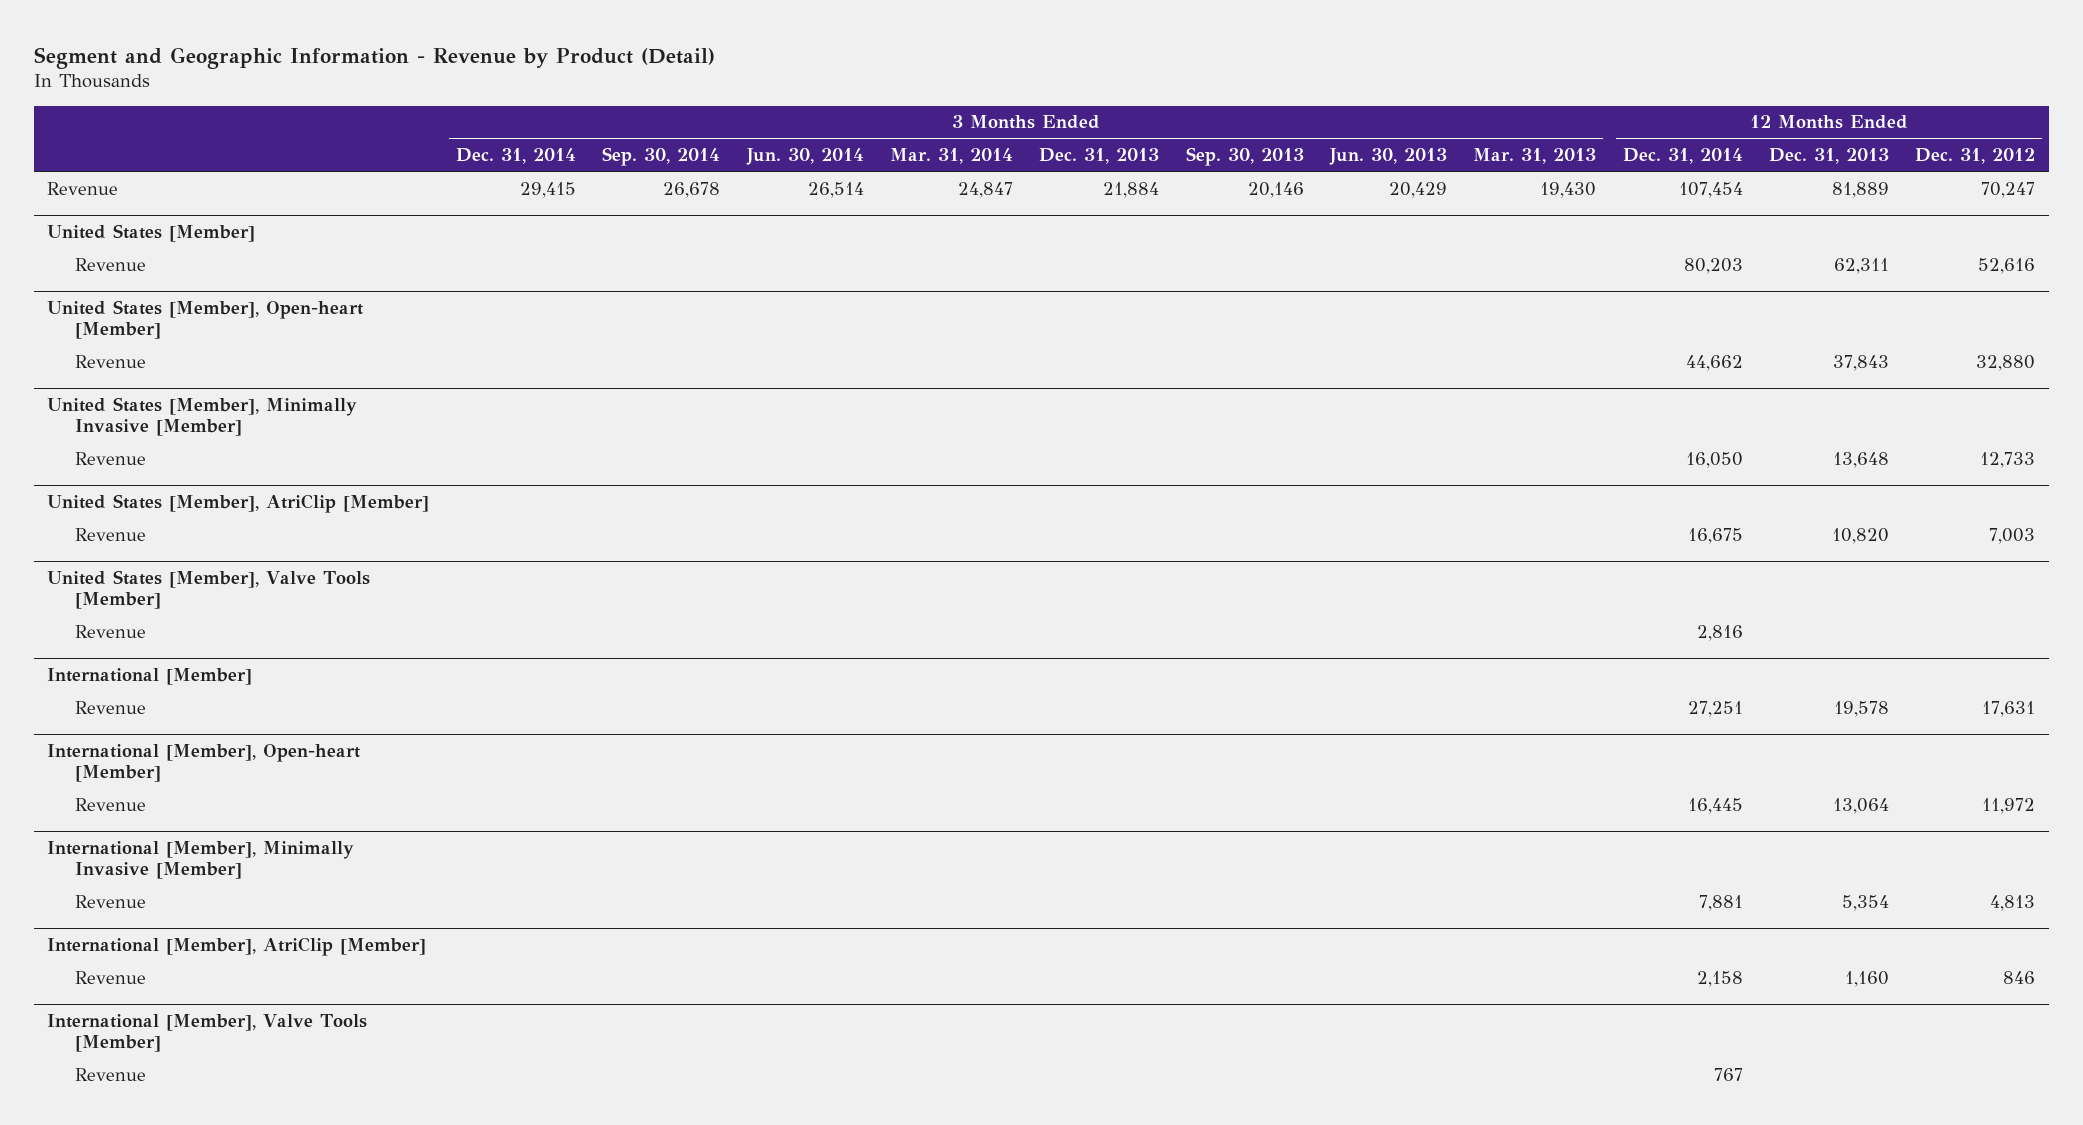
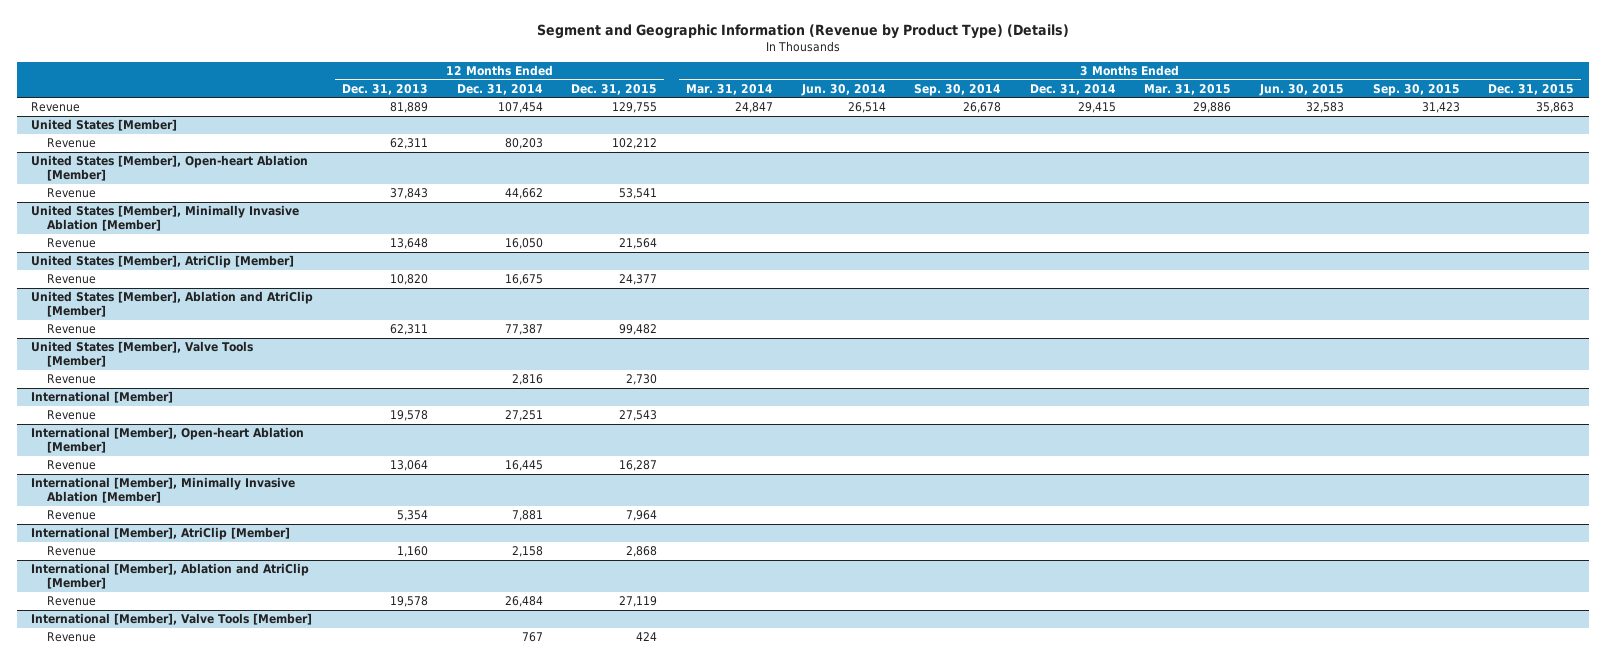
- Segment and Geographic Information - Revenue by Product (Detail)
+ Segment and Geographic Information (Revenue by Product Type) (Details)
- | 3 Months Ended Dec. 31, 2014 | 3 Months Ended Sep. 30, 2014 | 3 Months Ended Jun. 30, 2014 | 3 Months Ended Mar. 31, 2014 | 3 Months Ended Dec. 31, 2013 | 3 Months Ended Sep. 30, 2013 | 3 Months Ended Jun. 30, 2013 | 3 Months Ended Mar. 31, 2013 | 12 Months Ended Dec. 31, 2014 | 12 Months Ended Dec. 31, 2013 | 12 Months Ended Dec. 31, 2012
+ | 12 Months Ended Dec. 31, 2013 | 12 Months Ended Dec. 31, 2014 | 12 Months Ended Dec. 31, 2015 | 3 Months Ended Mar. 31, 2014 | 3 Months Ended Jun. 30, 2014 | 3 Months Ended Sep. 30, 2014 | 3 Months Ended Dec. 31, 2014 | 3 Months Ended Mar. 31, 2015 | 3 Months Ended Jun. 30, 2015 | 3 Months Ended Sep. 30, 2015 | 3 Months Ended Dec. 31, 2015
- United States [Member], Open-heart [Member]
+ United States [Member], Open-heart Ablation [Member]
- United States [Member], Minimally Invasive [Member]
+ United States [Member], Minimally Invasive Ablation [Member]
+ United States [Member], Ablation and AtriClip [Member]
+ Revenue | 62,311 | 77,387 | 99,482 | | | | | | | |
- International [Member], Open-heart [Member]
+ International [Member], Open-heart Ablation [Member]
- International [Member], Minimally Invasive [Member]
+ International [Member], Minimally Invasive Ablation [Member]
+ International [Member], Ablation and AtriClip [Member]
+ Revenue | 19,578 | 26,484 | 27,119 | | | | | | | |

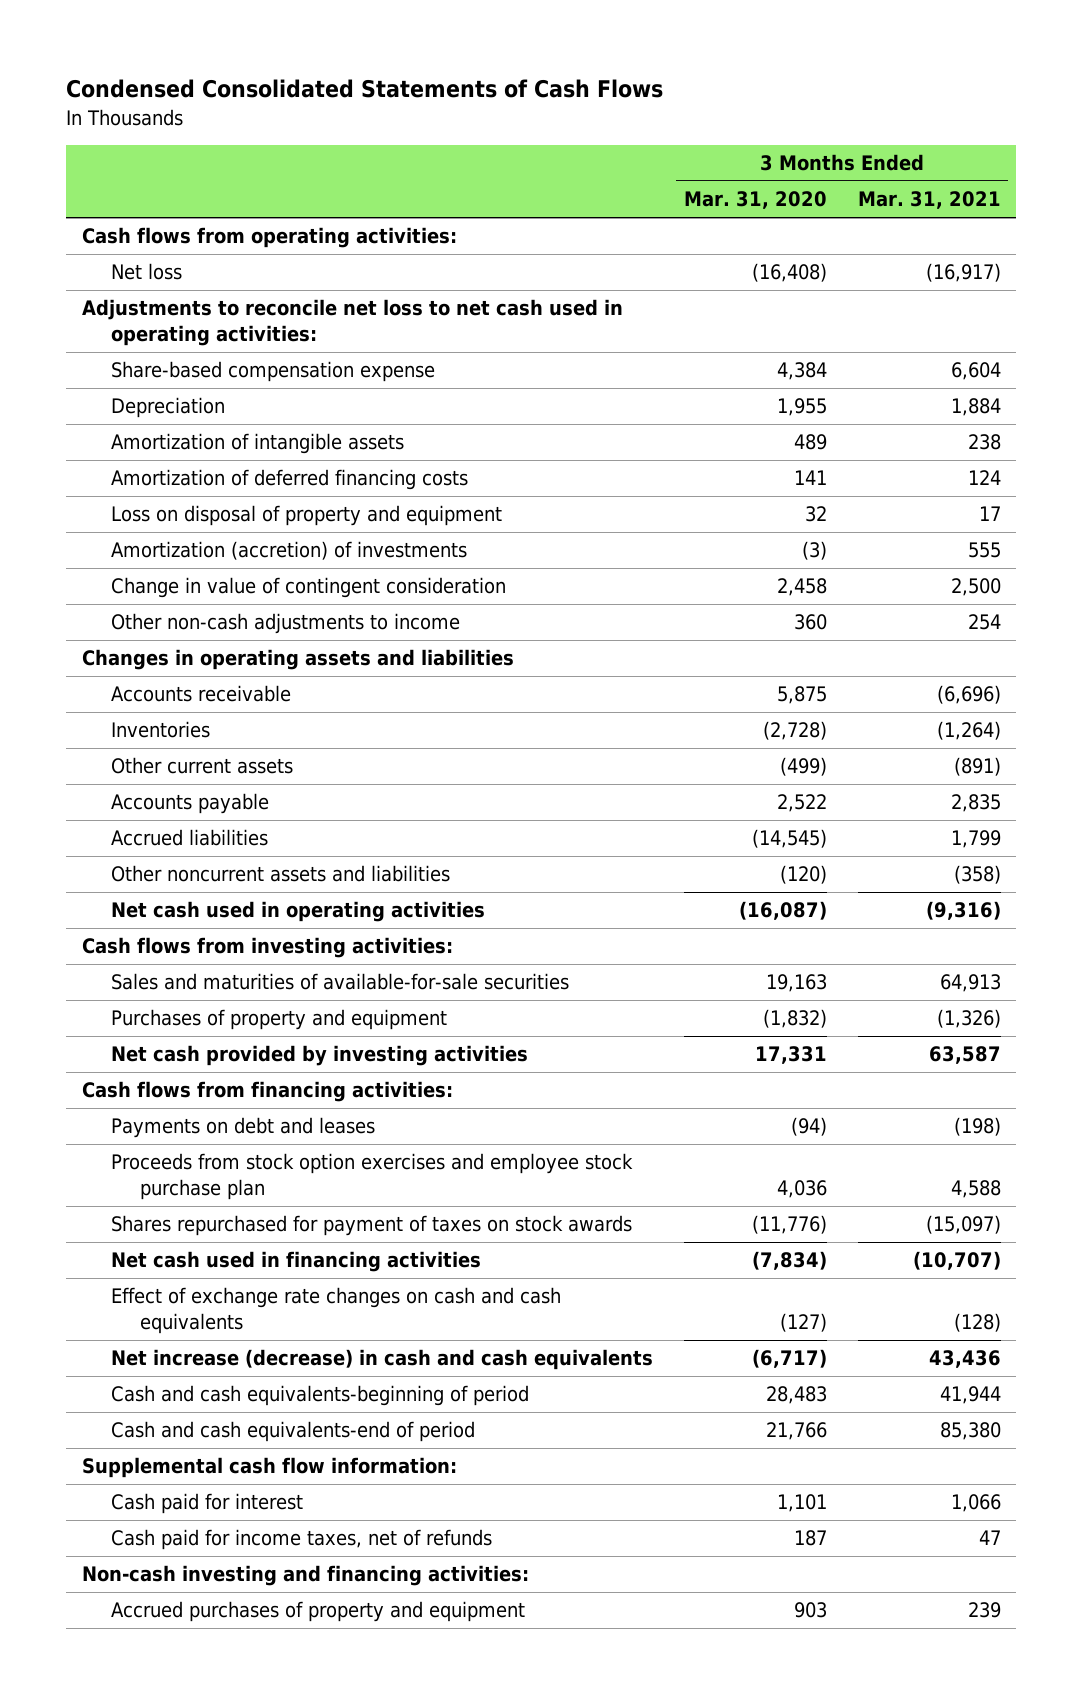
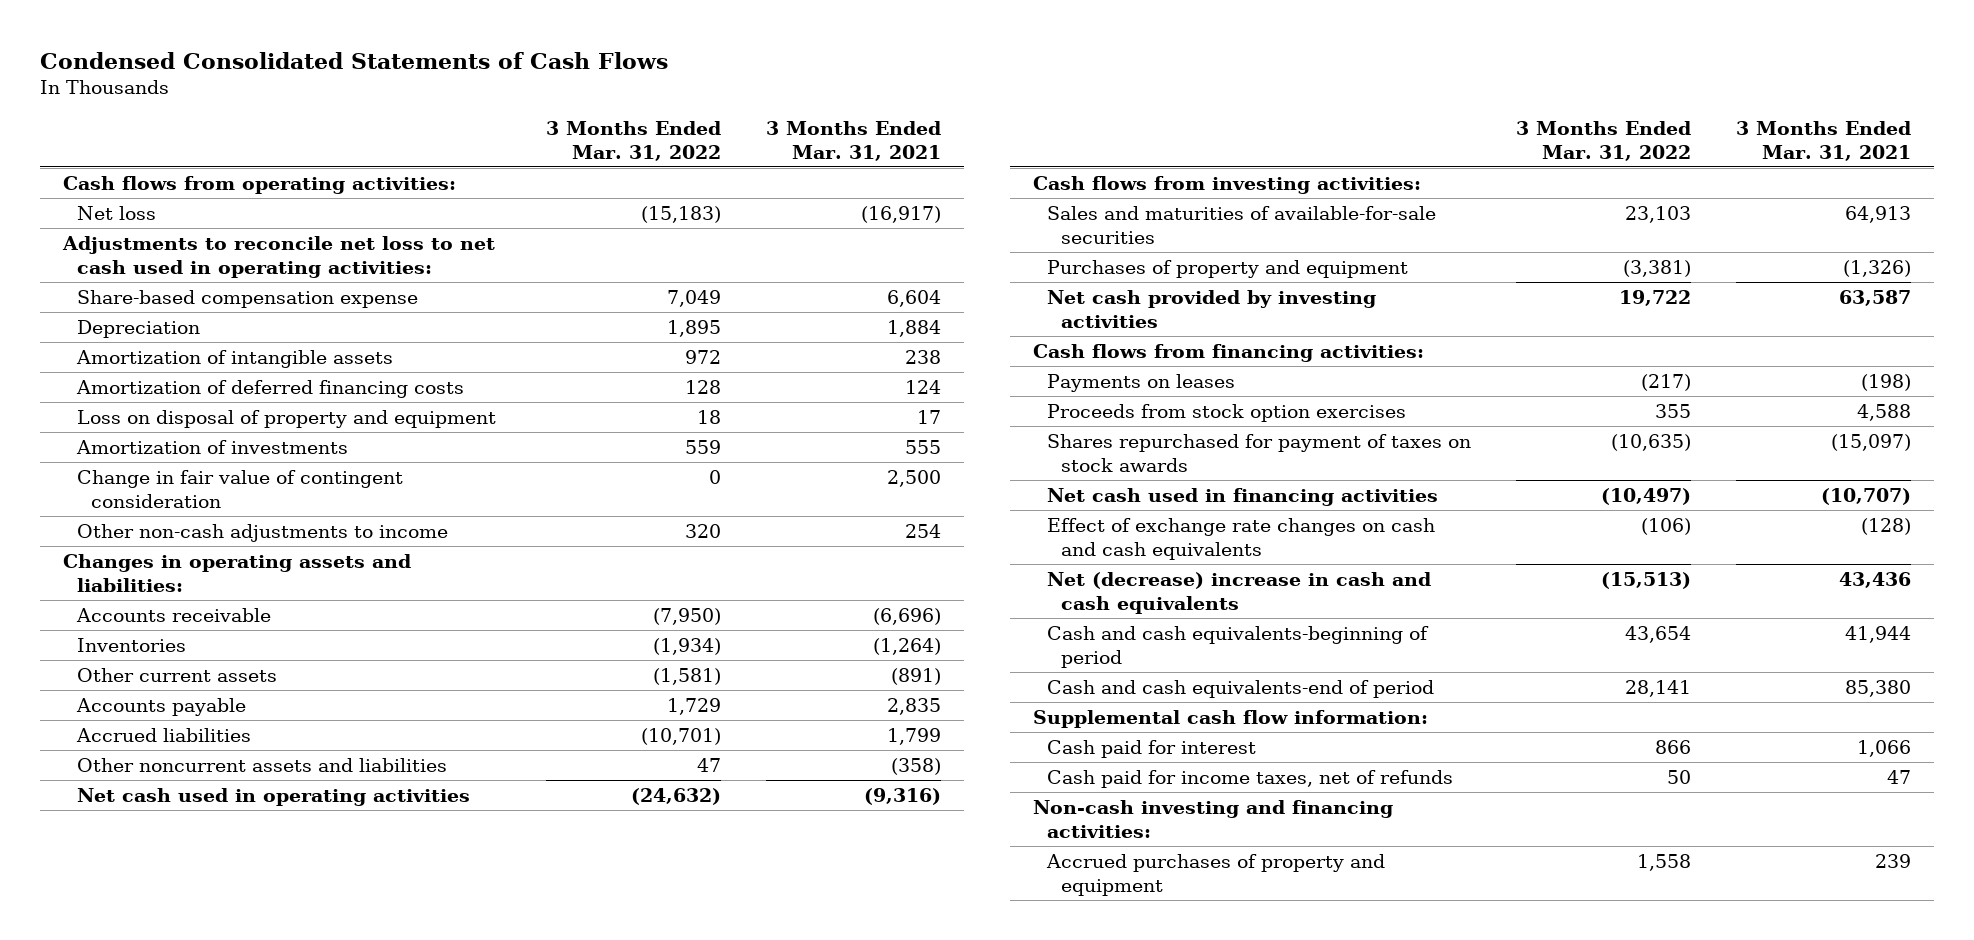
- | 3 Months Ended Mar. 31, 2020 | 3 Months Ended Mar. 31, 2021
+ | 3 Months Ended Mar. 31, 2022 | 3 Months Ended Mar. 31, 2021
- Amortization (accretion) of investments | (3) | 555
- Change in value of contingent consideration | 2,458 | 2,500
+ Amortization of investments | 559 | 555
+ Change in fair value of contingent consideration | 0 | 2,500
- Changes in operating assets and liabilities
+ Changes in operating assets and liabilities:
- Payments on debt and leases | (94) | (198)
- Proceeds from stock option exercises and employee stock purchase plan | 4,036 | 4,588
+ Payments on leases | (217) | (198)
+ Proceeds from stock option exercises | 355 | 4,588
- Net increase (decrease) in cash and cash equivalents | (6,717) | 43,436
+ Net (decrease) increase in cash and cash equivalents | (15,513) | 43,436

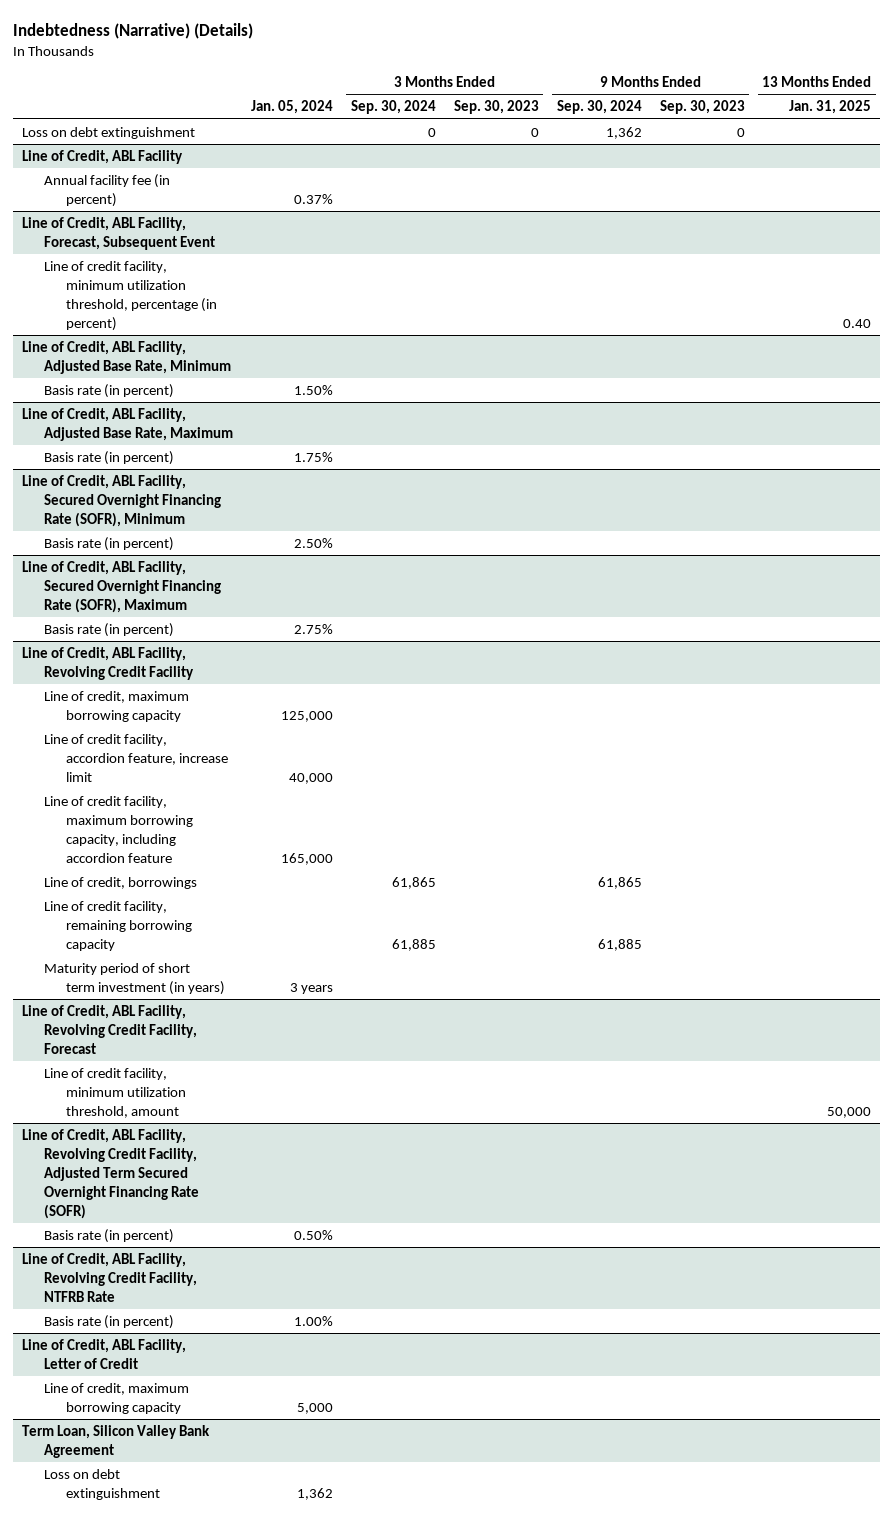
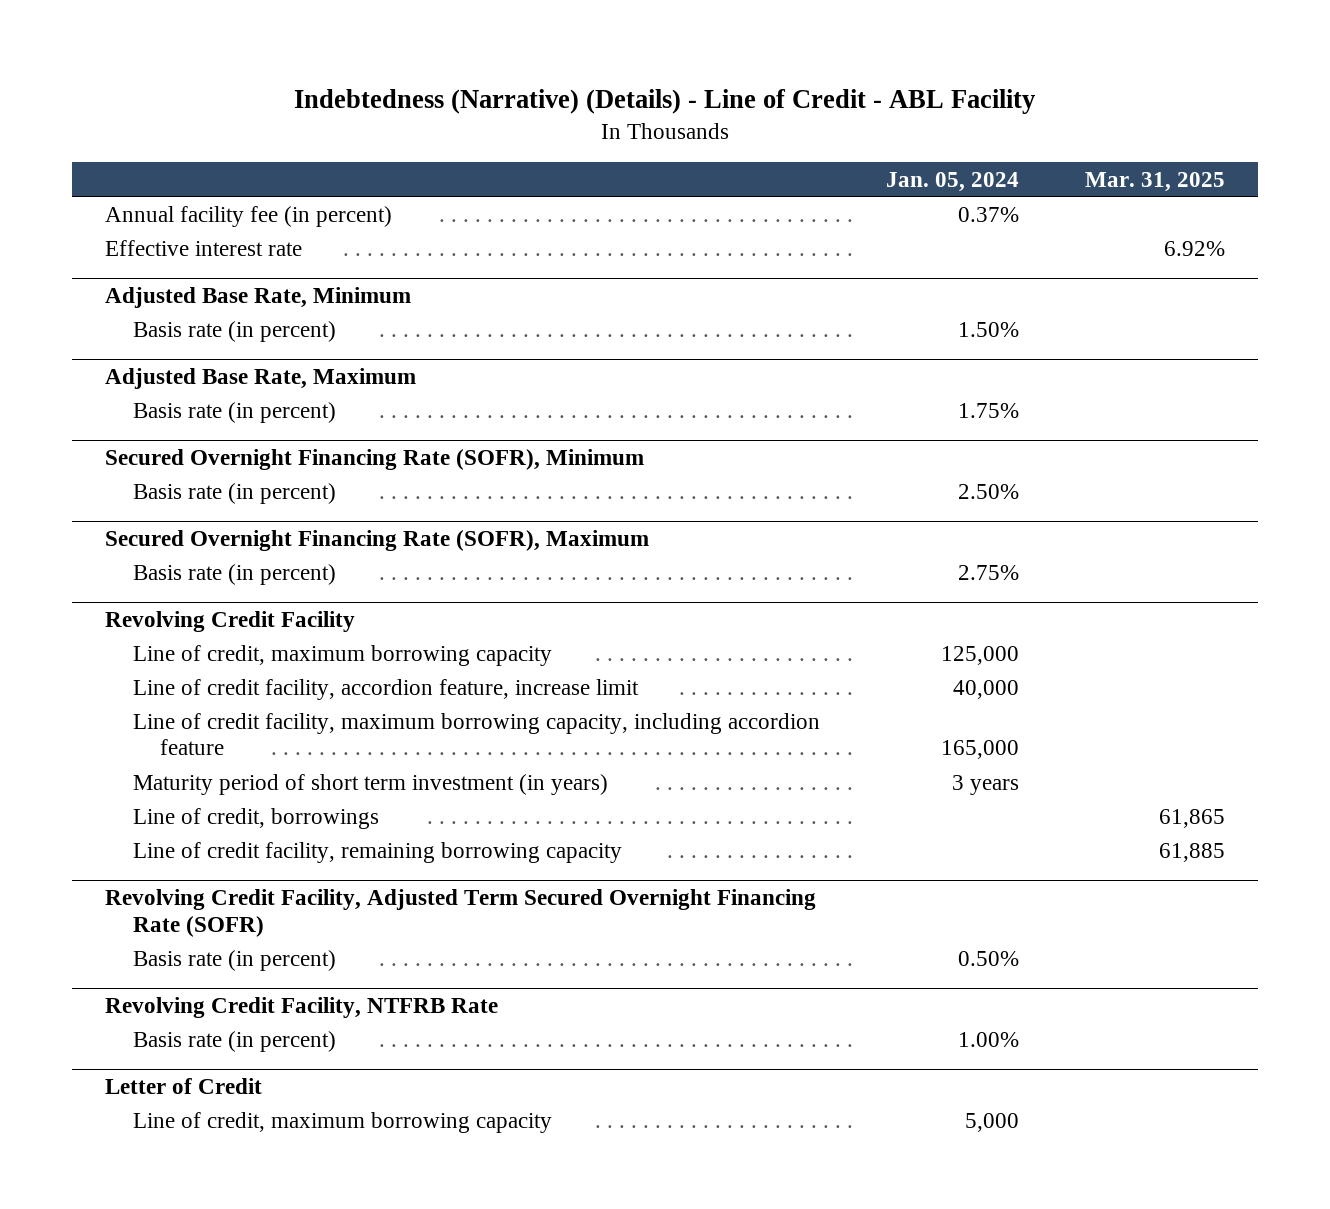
- Indebtedness (Narrative) (Details)
+ Indebtedness (Narrative) (Details) - Line of Credit - ABL Facility
- | Jan. 05, 2024 | 3 Months Ended Sep. 30, 2024 | 3 Months Ended Sep. 30, 2023 | 9 Months Ended Sep. 30, 2024 | 9 Months Ended Sep. 30, 2023 | 13 Months Ended Jan. 31, 2025
+ | Jan. 05, 2024 | Mar. 31, 2025
- Loss on debt extinguishment | | 0 | 0 | 1,362 | 0 |
- Line of Credit, ABL Facility
- Line of Credit, ABL Facility, Forecast, Subsequent Event
- Line of credit facility, minimum utilization threshold, percentage (in percent) | | | | | | 0.40
- Line of Credit, ABL Facility, Adjusted Base Rate, Minimum
+ Effective interest rate | | 6.92%
+ Adjusted Base Rate, Minimum
- Line of Credit, ABL Facility, Adjusted Base Rate, Maximum
+ Adjusted Base Rate, Maximum
- Line of Credit, ABL Facility, Secured Overnight Financing Rate (SOFR), Minimum
+ Secured Overnight Financing Rate (SOFR), Minimum
- Line of Credit, ABL Facility, Secured Overnight Financing Rate (SOFR), Maximum
+ Secured Overnight Financing Rate (SOFR), Maximum
- Line of Credit, ABL Facility, Revolving Credit Facility
+ Revolving Credit Facility
+ Maturity period of short term investment (in years) | 3 years |
- Maturity period of short term investment (in years) | 3 years | | | | |
- Line of Credit, ABL Facility, Revolving Credit Facility, Forecast
- Line of credit facility, minimum utilization threshold, amount | | | | | | 50,000
- Line of Credit, ABL Facility, Revolving Credit Facility, Adjusted Term Secured Overnight Financing Rate (SOFR)
+ Revolving Credit Facility, Adjusted Term Secured Overnight Financing Rate (SOFR)
- Line of Credit, ABL Facility, Revolving Credit Facility, NTFRB Rate
+ Revolving Credit Facility, NTFRB Rate
- Line of Credit, ABL Facility, Letter of Credit
+ Letter of Credit
- Term Loan, Silicon Valley Bank Agreement
- Loss on debt extinguishment | 1,362 | | | | |

